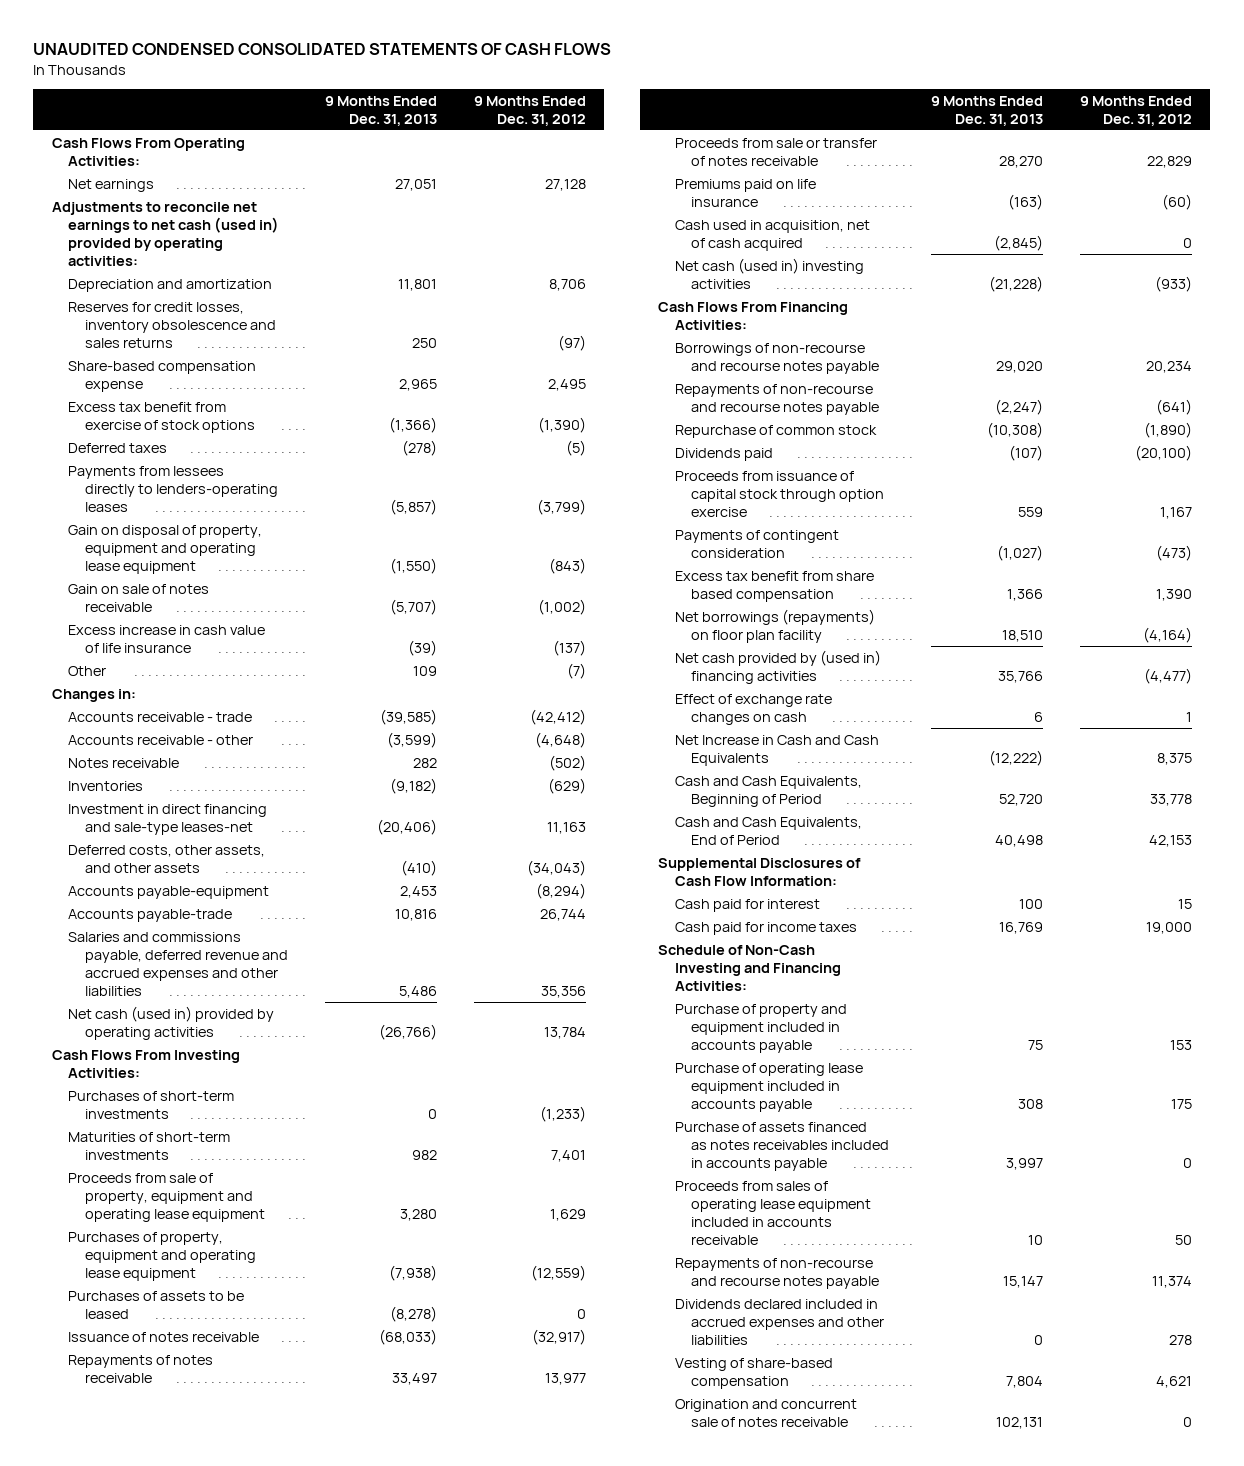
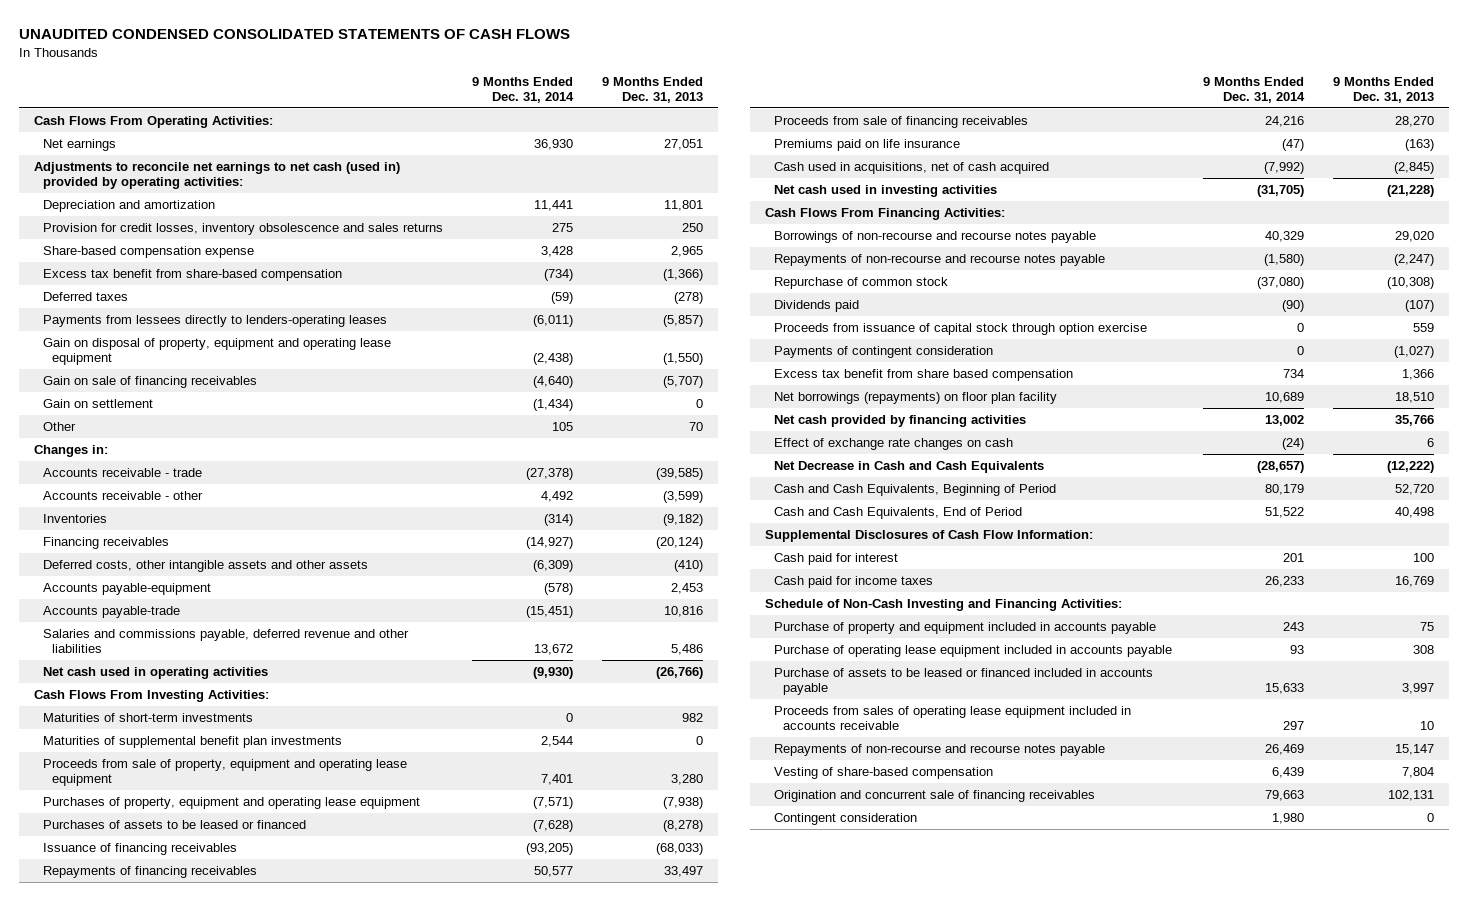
- | 9 Months Ended Dec. 31, 2013 | 9 Months Ended Dec. 31, 2012
+ | 9 Months Ended Dec. 31, 2014 | 9 Months Ended Dec. 31, 2013
- Reserves for credit losses, inventory obsolescence and sales returns | 250 | (97)
+ Provision for credit losses, inventory obsolescence and sales returns | 275 | 250
- Excess tax benefit from exercise of stock options | (1,366) | (1,390)
+ Excess tax benefit from share-based compensation | (734) | (1,366)
- Gain on sale of notes receivable | (5,707) | (1,002)
- Excess increase in cash value of life insurance | (39) | (137)
- Other | 109 | (7)
+ Gain on sale of financing receivables | (4,640) | (5,707)
+ Gain on settlement | (1,434) | 0
+ Other | 105 | 70
- Notes receivable | 282 | (502)
- Investment in direct financing and sale-type leases-net | (20,406) | 11,163
- Deferred costs, other assets, and other assets | (410) | (34,043)
+ Financing receivables | (14,927) | (20,124)
+ Deferred costs, other intangible assets and other assets | (6,309) | (410)
- Salaries and commissions payable, deferred revenue and accrued expenses and other liabilities | 5,486 | 35,356
- Net cash (used in) provided by operating activities | (26,766) | 13,784
+ Salaries and commissions payable, deferred revenue and other liabilities | 13,672 | 5,486
+ Net cash used in operating activities | (9,930) | (26,766)
- Purchases of short-term investments | 0 | (1,233)
+ Maturities of supplemental benefit plan investments | 2,544 | 0
- Purchases of assets to be leased | (8,278) | 0
- Issuance of notes receivable | (68,033) | (32,917)
- Repayments of notes receivable | 33,497 | 13,977
- Proceeds from sale or transfer of notes receivable | 28,270 | 22,829
+ Purchases of assets to be leased or financed | (7,628) | (8,278)
+ Issuance of financing receivables | (93,205) | (68,033)
+ Repayments of financing receivables | 50,577 | 33,497
+ Proceeds from sale of financing receivables | 24,216 | 28,270
- Cash used in acquisition, net of cash acquired | (2,845) | 0
- Net cash (used in) investing activities | (21,228) | (933)
+ Cash used in acquisitions, net of cash acquired | (7,992) | (2,845)
+ Net cash used in investing activities | (31,705) | (21,228)
- Net cash provided by (used in) financing activities | 35,766 | (4,477)
+ Net cash provided by financing activities | 13,002 | 35,766
- Net Increase in Cash and Cash Equivalents | (12,222) | 8,375
+ Net Decrease in Cash and Cash Equivalents | (28,657) | (12,222)
- Purchase of assets financed as notes receivables included in accounts payable | 3,997 | 0
+ Purchase of assets to be leased or financed included in accounts payable | 15,633 | 3,997
- Dividends declared included in accrued expenses and other liabilities | 0 | 278
- Origination and concurrent sale of notes receivable | 102,131 | 0
+ Origination and concurrent sale of financing receivables | 79,663 | 102,131
+ Contingent consideration | 1,980 | 0

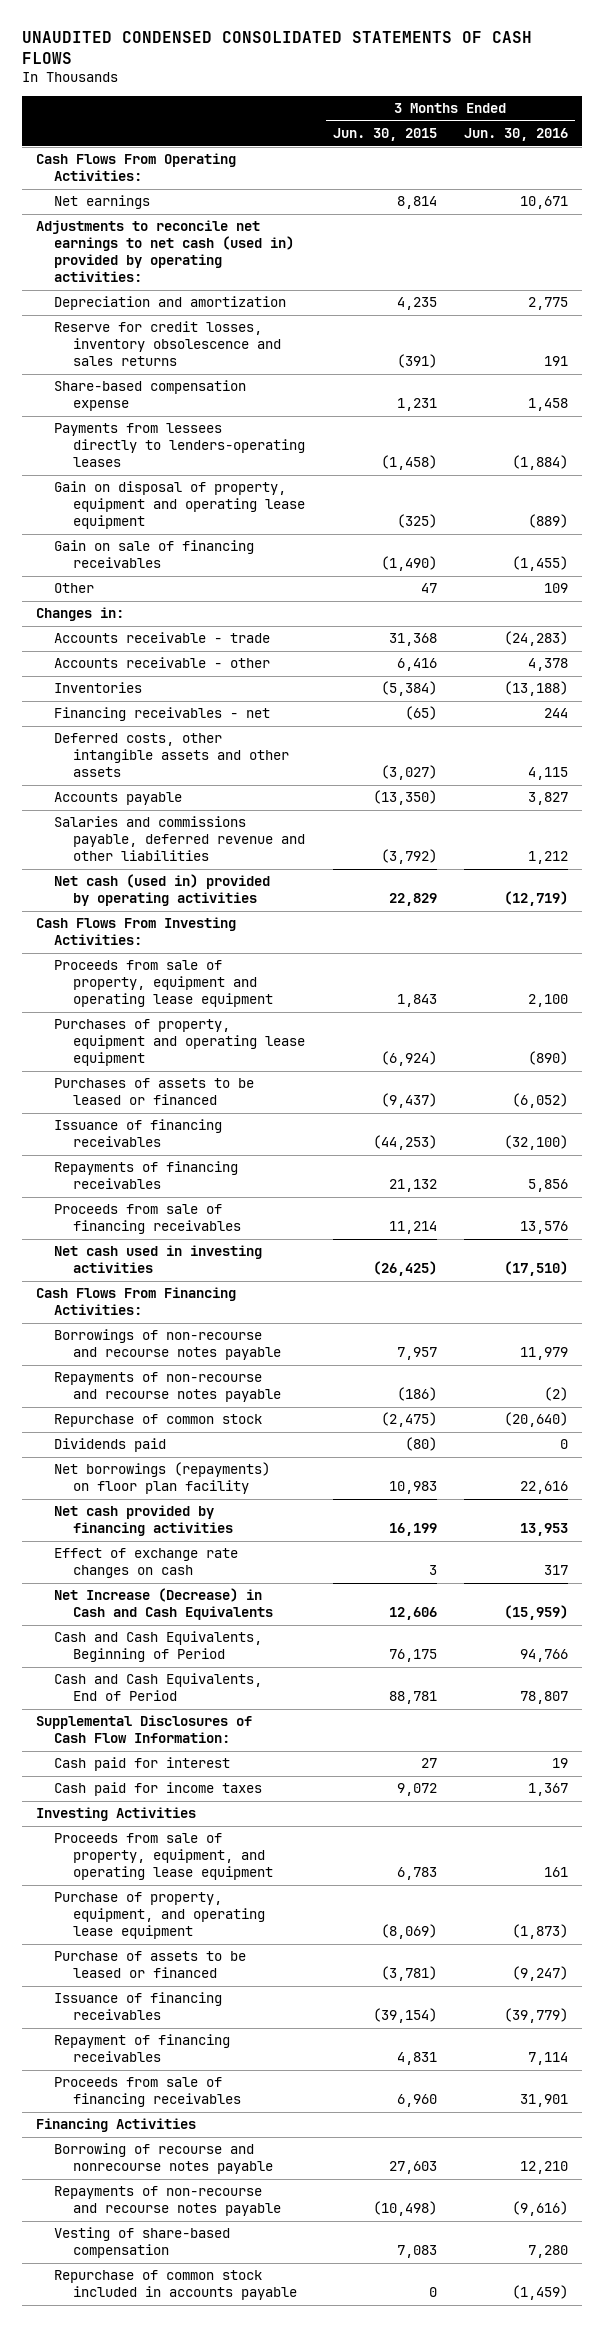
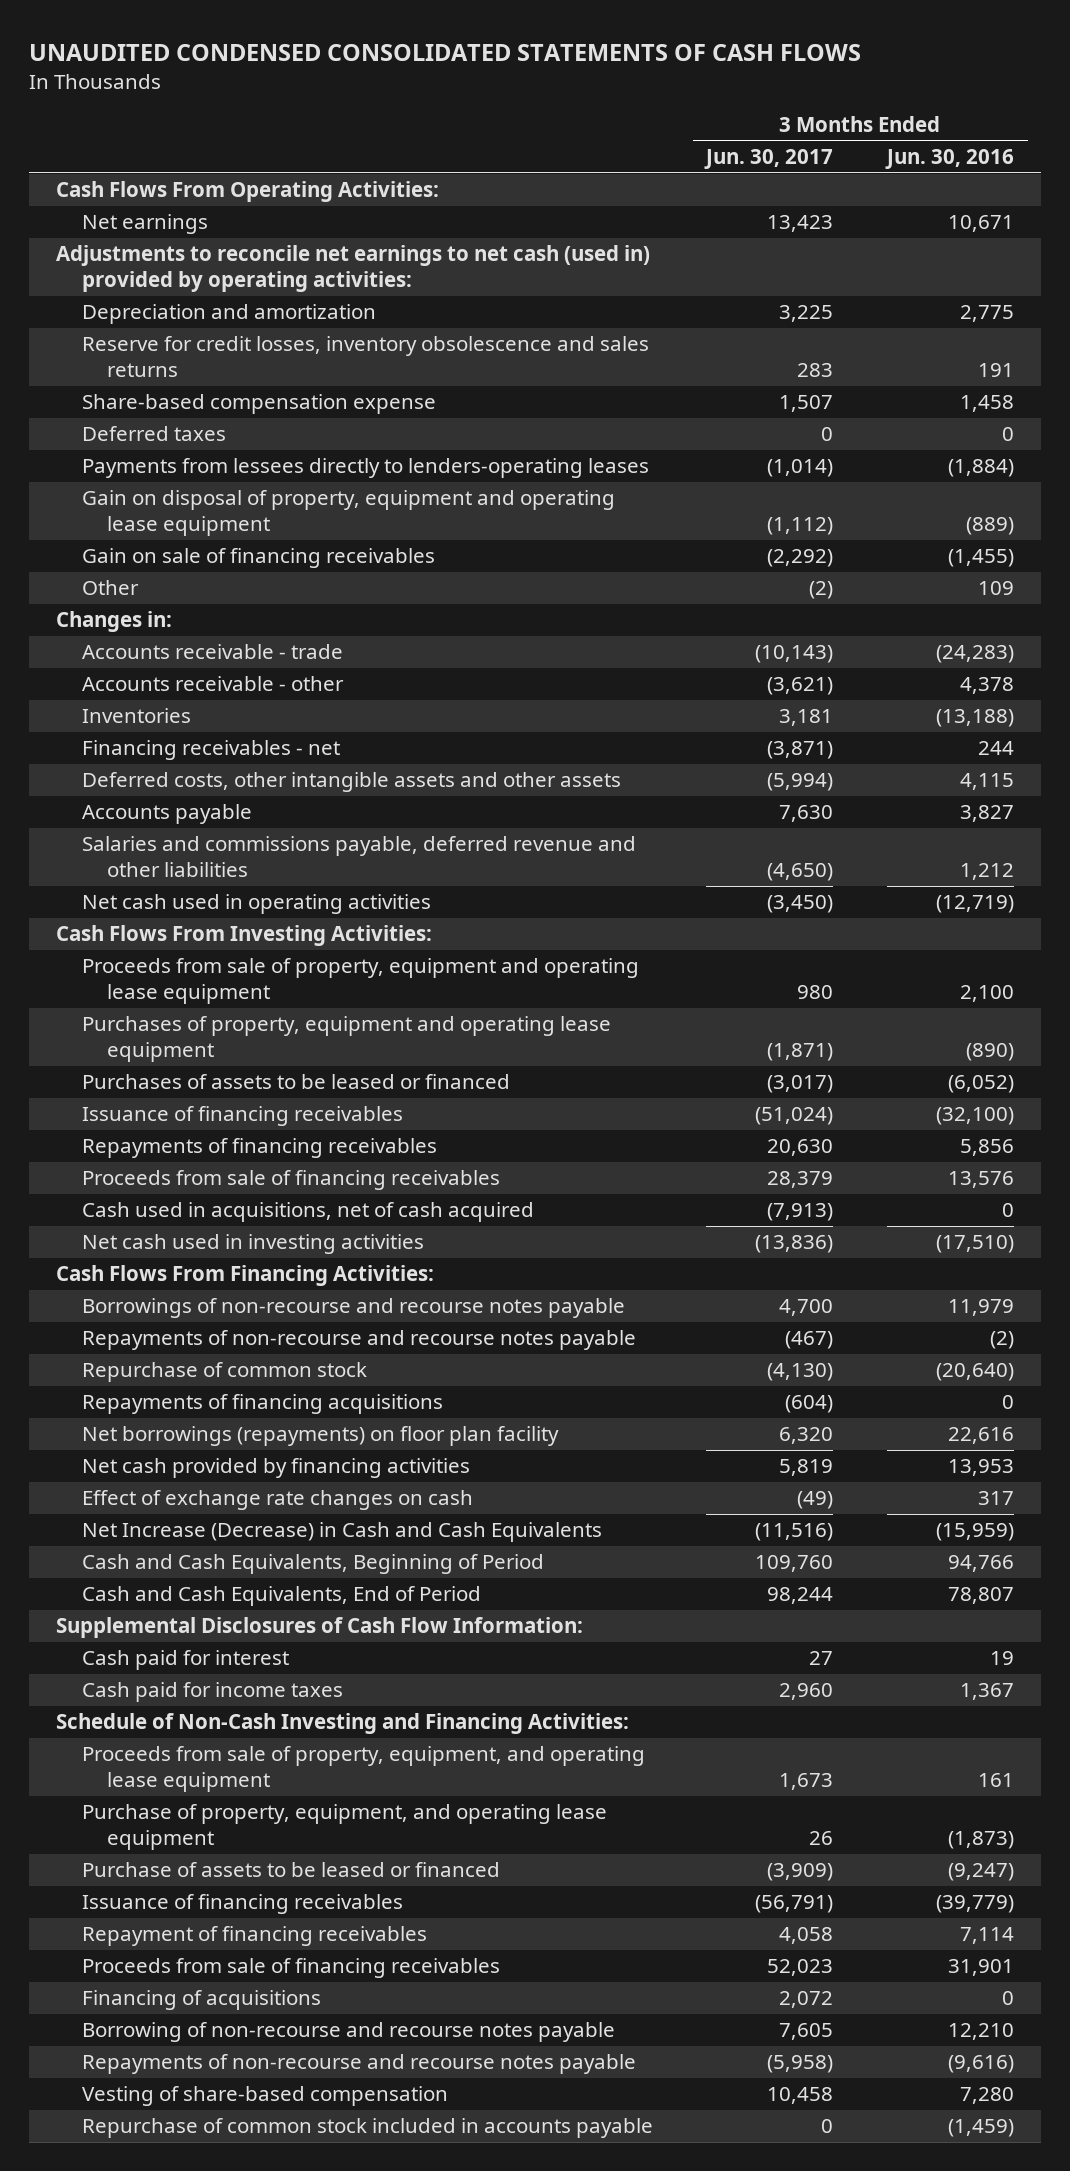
- | 3 Months Ended Jun. 30, 2015 | 3 Months Ended Jun. 30, 2016
+ | 3 Months Ended Jun. 30, 2017 | 3 Months Ended Jun. 30, 2016
+ Deferred taxes | 0 | 0
- Net cash (used in) provided by operating activities | 22,829 | (12,719)
+ Net cash used in operating activities | (3,450) | (12,719)
+ Cash used in acquisitions, net of cash acquired | (7,913) | 0
- Dividends paid | (80) | 0
+ Repayments of financing acquisitions | (604) | 0
- Investing Activities
+ Schedule of Non-Cash Investing and Financing Activities:
- Financing Activities
- Borrowing of recourse and nonrecourse notes payable | 27,603 | 12,210
+ Financing of acquisitions | 2,072 | 0
+ Borrowing of non-recourse and recourse notes payable | 7,605 | 12,210

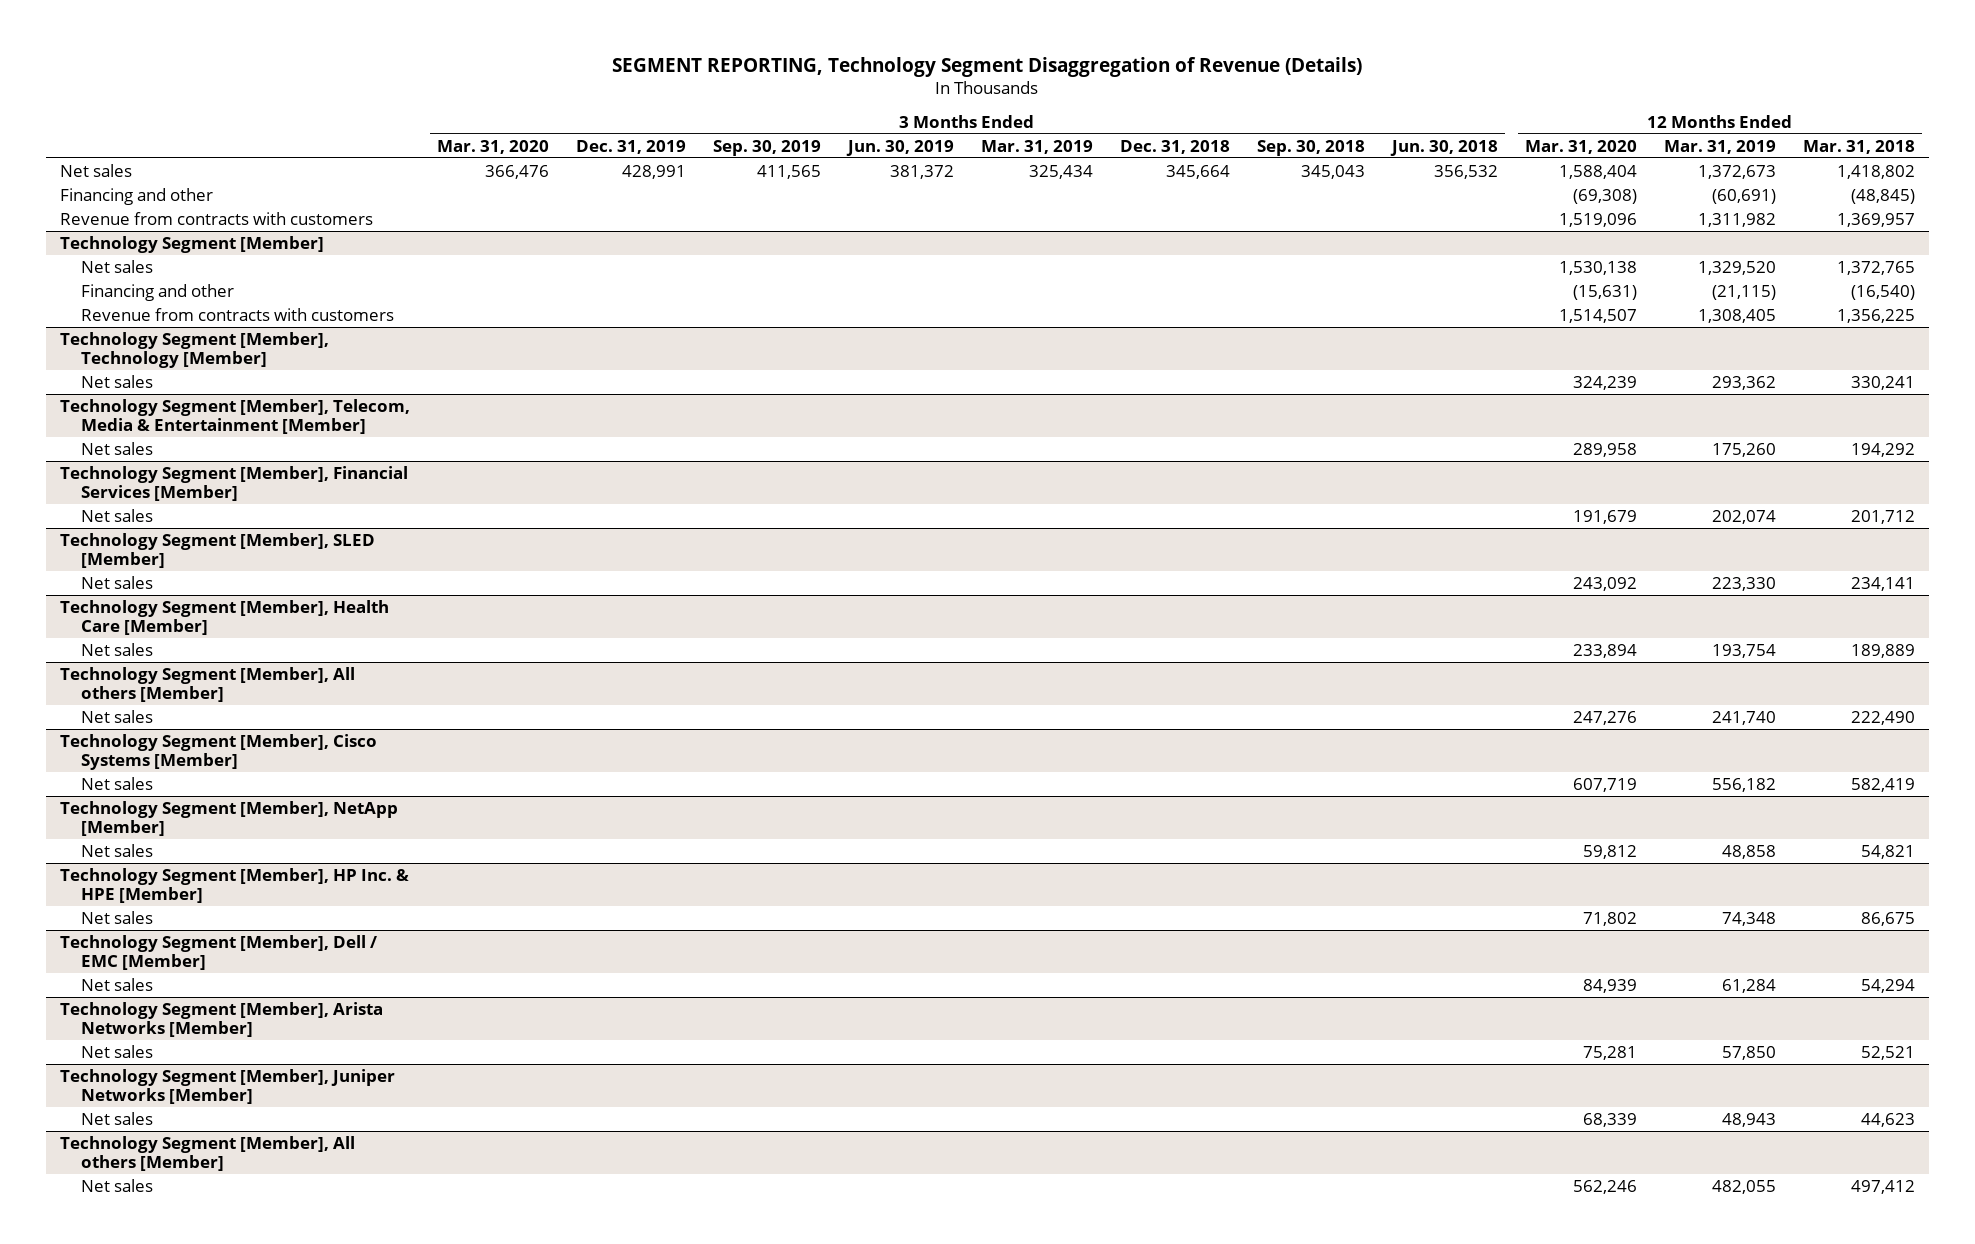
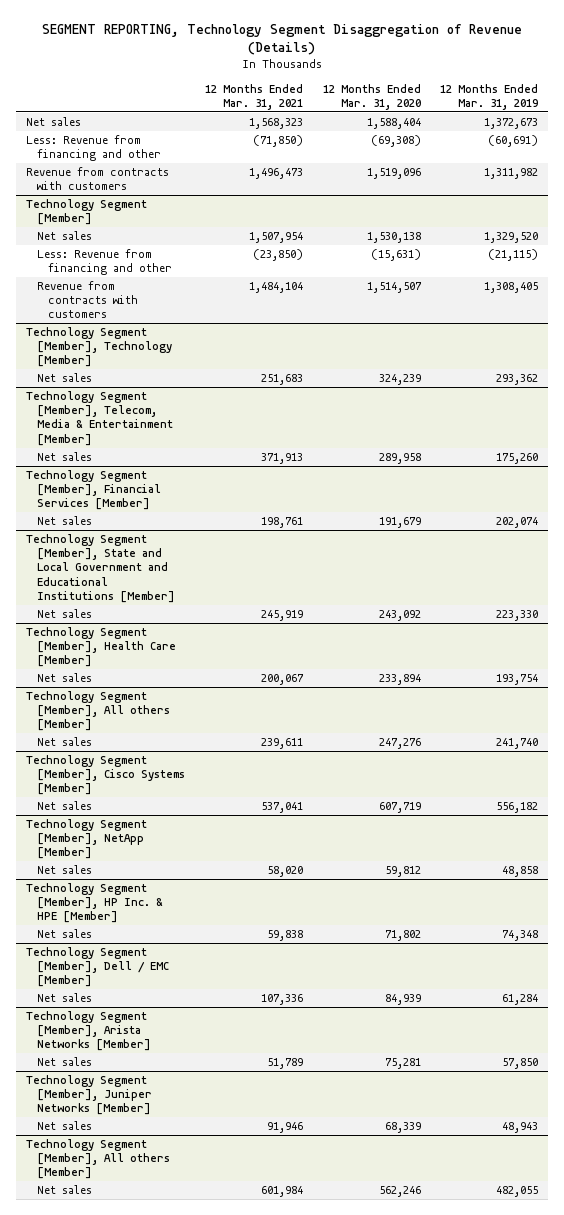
- | 3 Months Ended Mar. 31, 2020 | 3 Months Ended Dec. 31, 2019 | 3 Months Ended Sep. 30, 2019 | 3 Months Ended Jun. 30, 2019 | 3 Months Ended Mar. 31, 2019 | 3 Months Ended Dec. 31, 2018 | 3 Months Ended Sep. 30, 2018 | 3 Months Ended Jun. 30, 2018 | 12 Months Ended Mar. 31, 2020 | 12 Months Ended Mar. 31, 2019 | 12 Months Ended Mar. 31, 2018
+ | 12 Months Ended Mar. 31, 2021 | 12 Months Ended Mar. 31, 2020 | 12 Months Ended Mar. 31, 2019
- Financing and other | | | | | | | | | (69,308) | (60,691) | (48,845)
+ Less: Revenue from financing and other | (71,850) | (69,308) | (60,691)
@ Technology Segment [Member]
- Financing and other | | | | | | | | | (15,631) | (21,115) | (16,540)
+ Less: Revenue from financing and other | (23,850) | (15,631) | (21,115)
- Technology Segment [Member], SLED [Member]
+ Technology Segment [Member], State and Local Government and Educational Institutions [Member]

